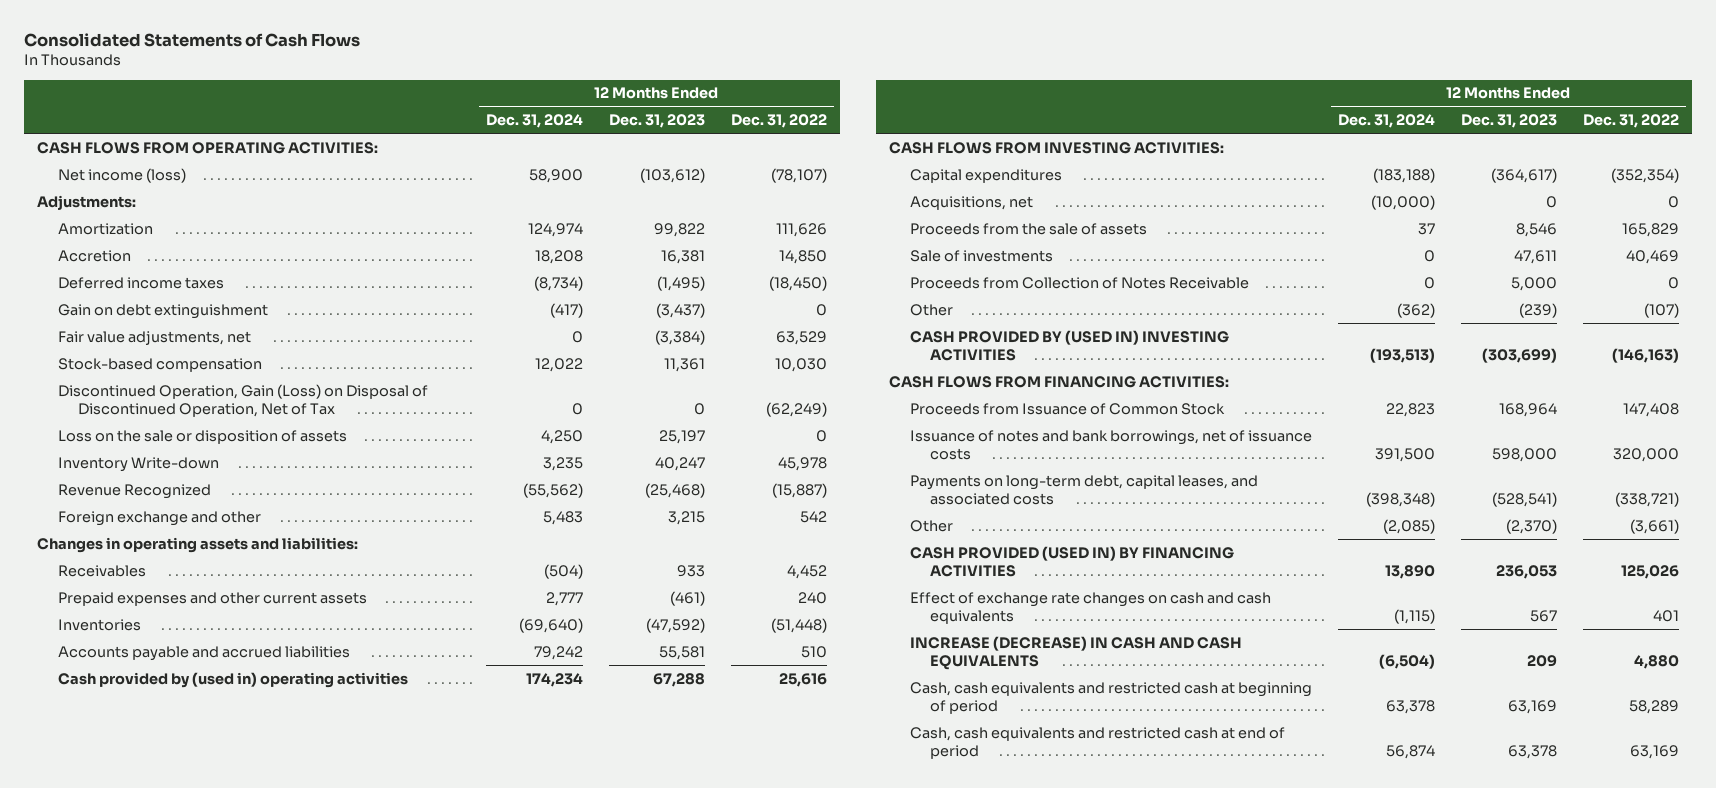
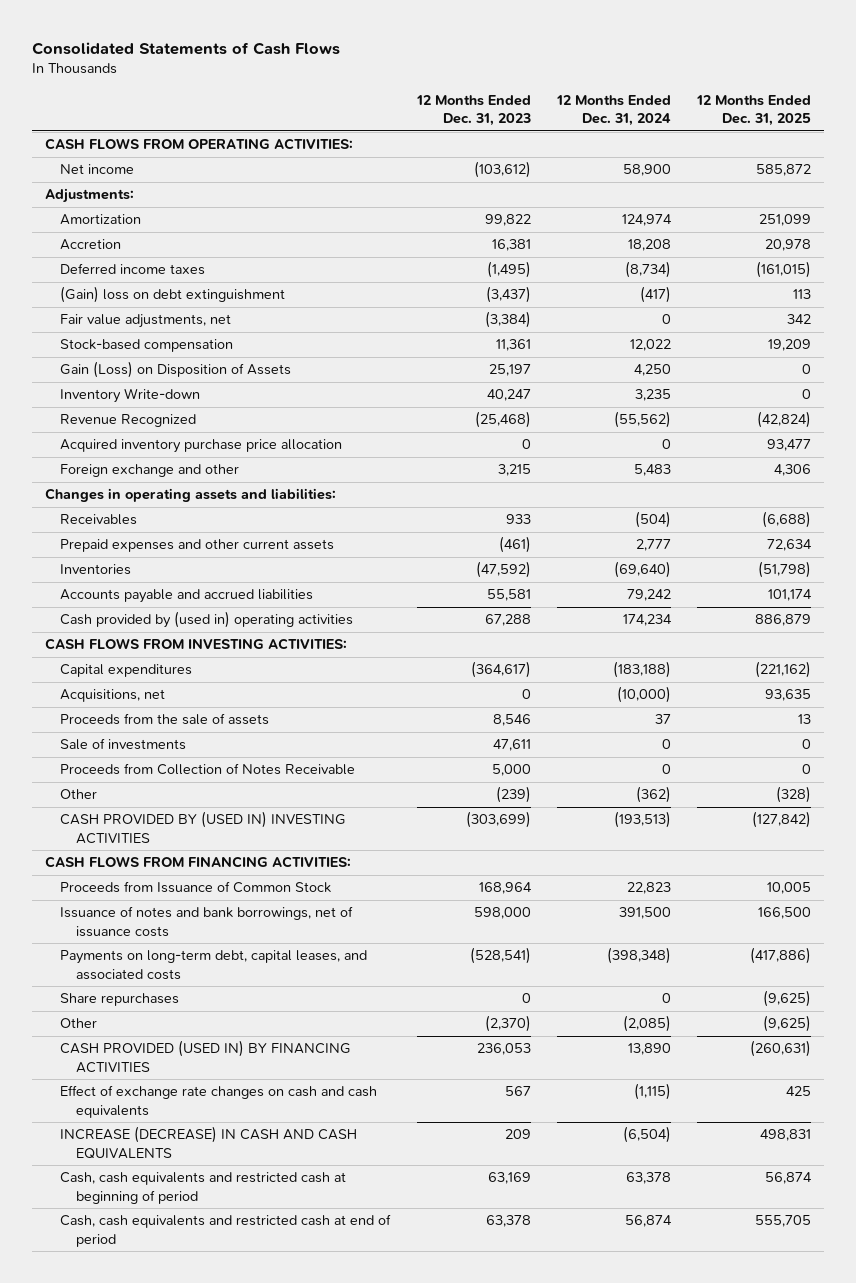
- | 12 Months Ended Dec. 31, 2024 | 12 Months Ended Dec. 31, 2023 | 12 Months Ended Dec. 31, 2022
+ | 12 Months Ended Dec. 31, 2023 | 12 Months Ended Dec. 31, 2024 | 12 Months Ended Dec. 31, 2025
- Net income (loss) | 58,900 | (103,612) | (78,107)
+ Net income | (103,612) | 58,900 | 585,872
- Gain on debt extinguishment | (417) | (3,437) | 0
+ (Gain) loss on debt extinguishment | (3,437) | (417) | 113
- Discontinued Operation, Gain (Loss) on Disposal of Discontinued Operation, Net of Tax | 0 | 0 | (62,249)
- Loss on the sale or disposition of assets | 4,250 | 25,197 | 0
+ Gain (Loss) on Disposition of Assets | 25,197 | 4,250 | 0
+ Acquired inventory purchase price allocation | 0 | 0 | 93,477
+ Share repurchases | 0 | 0 | (9,625)

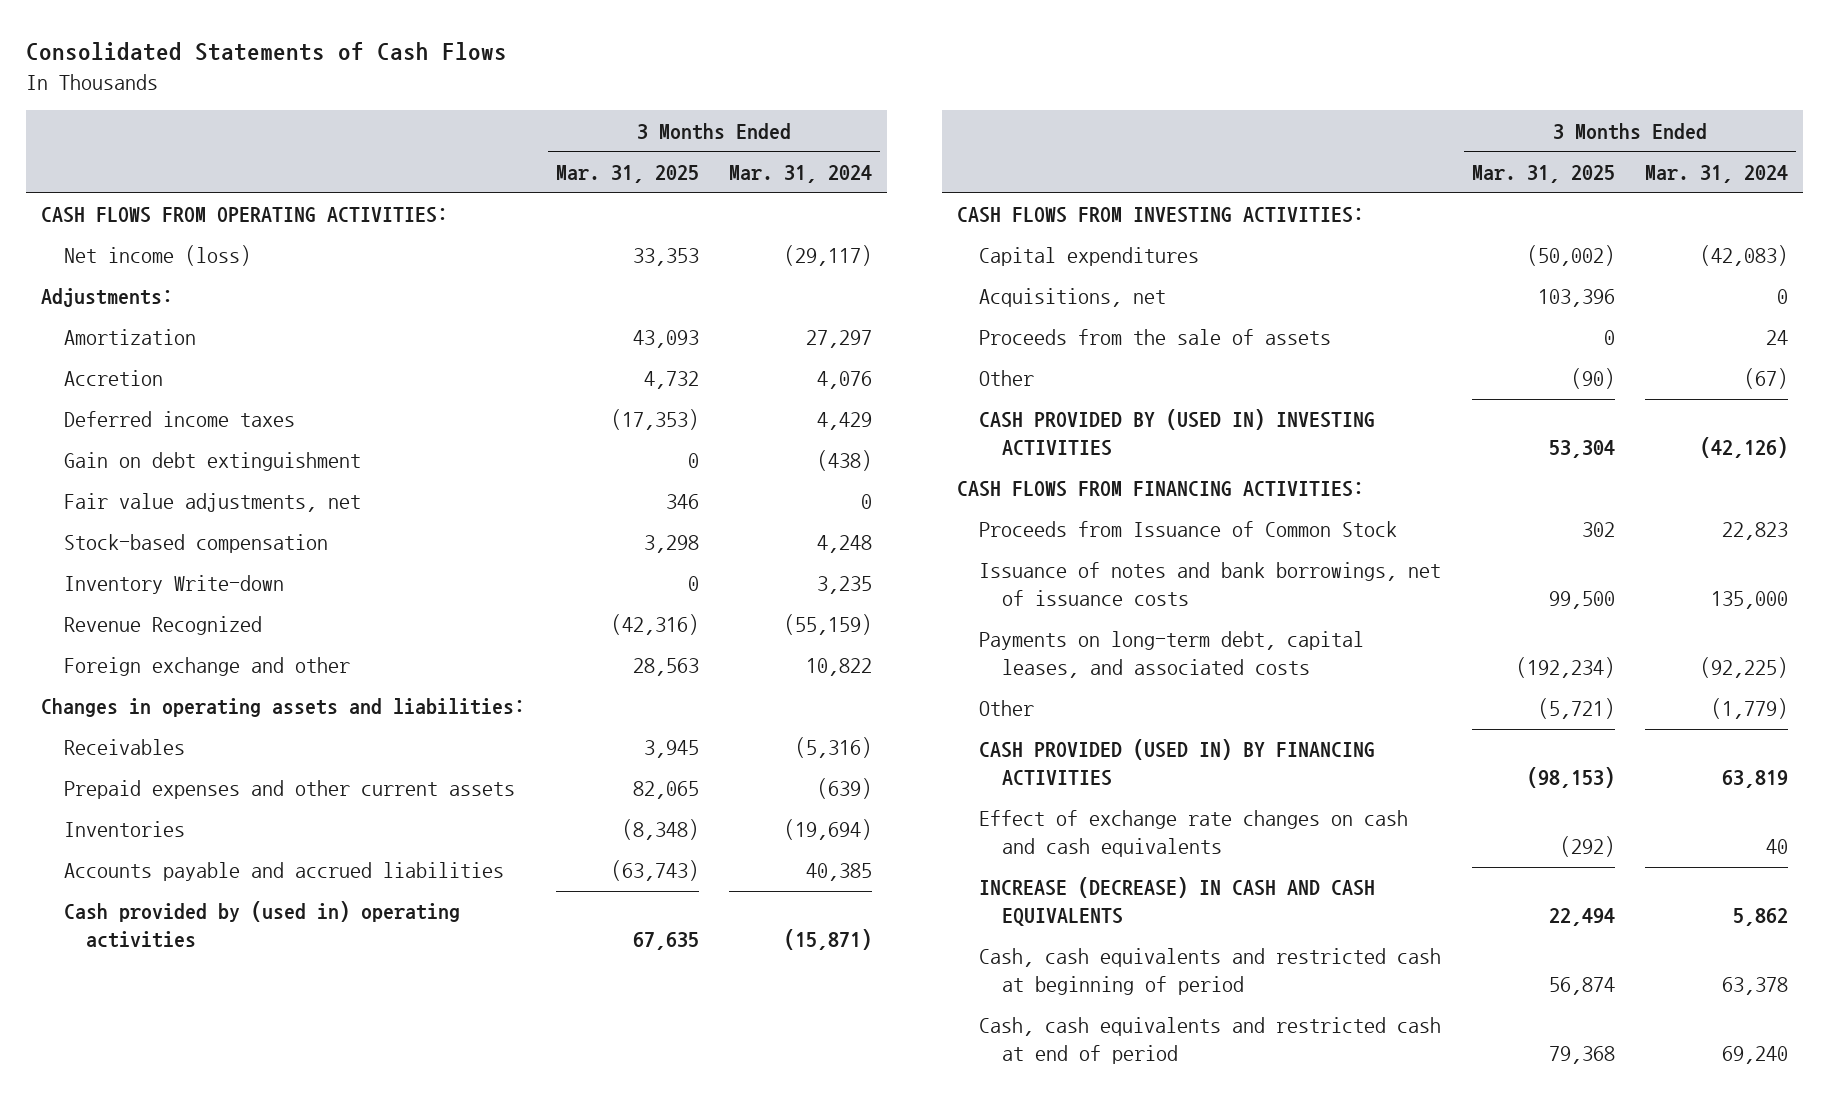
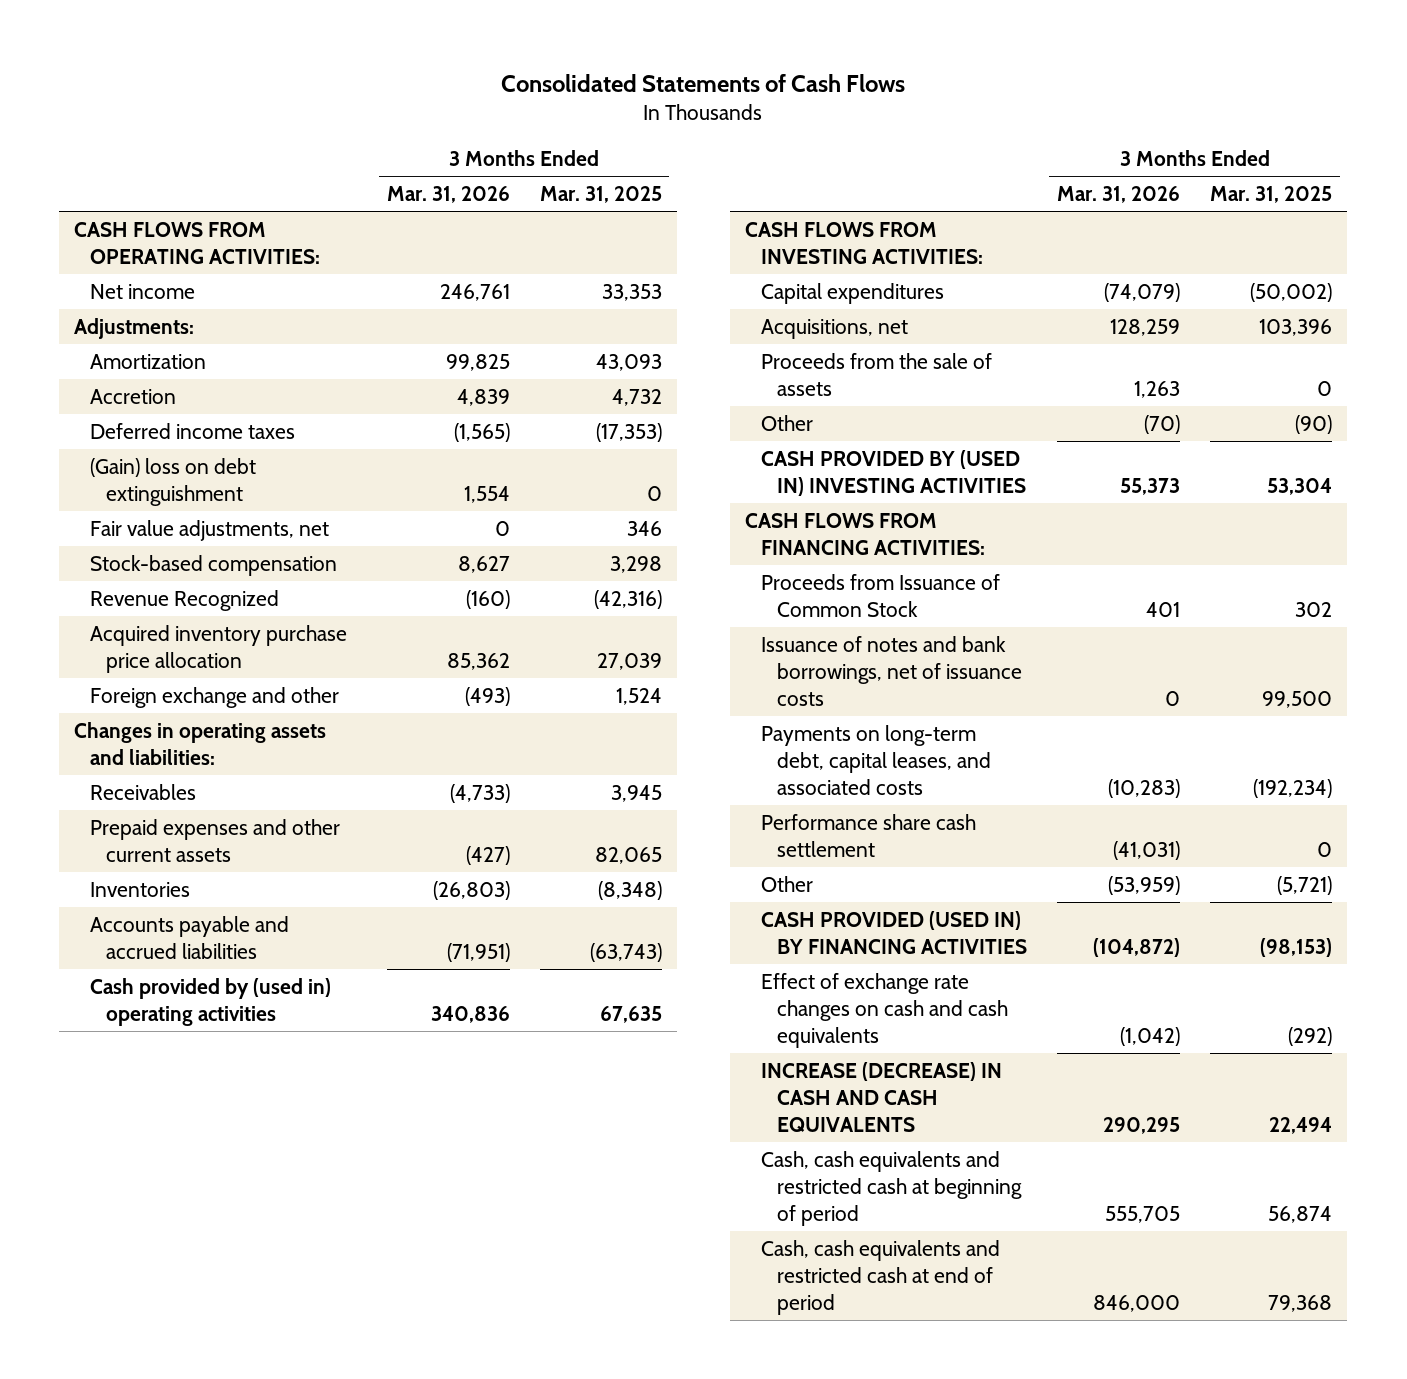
- | 3 Months Ended Mar. 31, 2025 | 3 Months Ended Mar. 31, 2024
+ | 3 Months Ended Mar. 31, 2026 | 3 Months Ended Mar. 31, 2025
- Net income (loss) | 33,353 | (29,117)
+ Net income | 246,761 | 33,353
- Gain on debt extinguishment | 0 | (438)
+ (Gain) loss on debt extinguishment | 1,554 | 0
- Inventory Write-down | 0 | 3,235
- Foreign exchange and other | 28,563 | 10,822
+ Acquired inventory purchase price allocation | 85,362 | 27,039
+ Foreign exchange and other | (493) | 1,524
+ Performance share cash settlement | (41,031) | 0

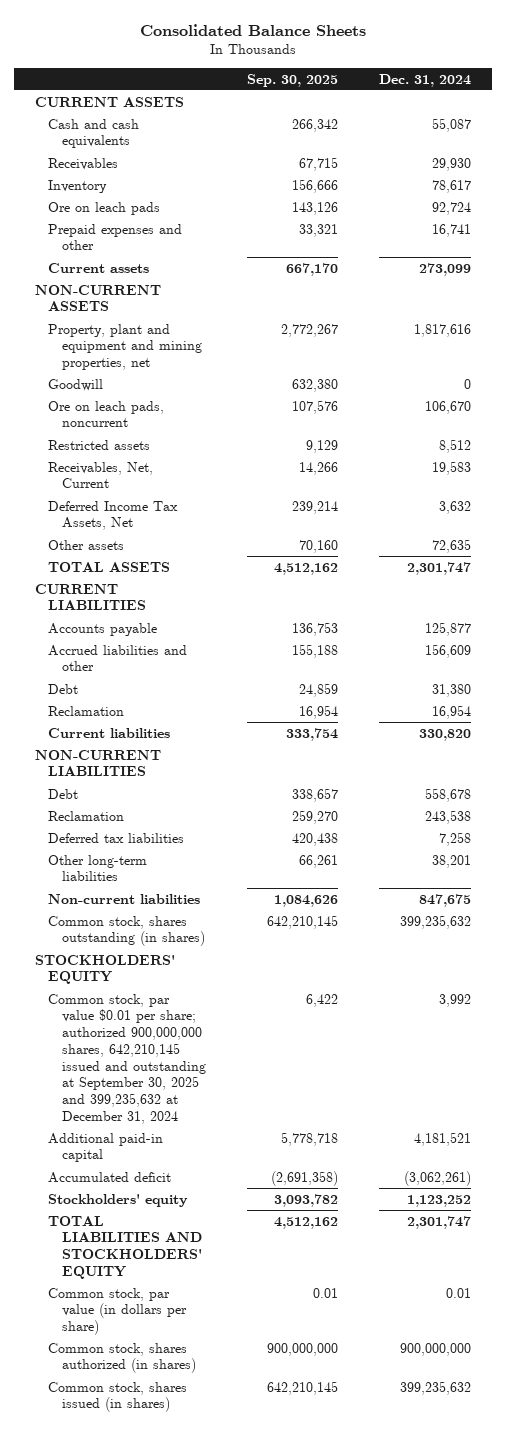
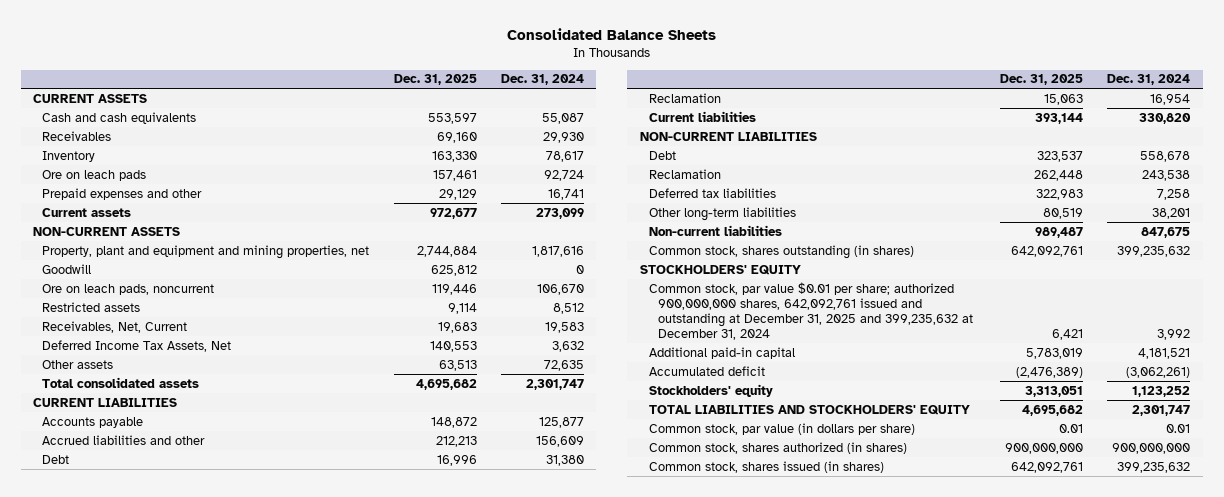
- | Sep. 30, 2025 | Dec. 31, 2024
+ | Dec. 31, 2025 | Dec. 31, 2024
- TOTAL ASSETS | 4,512,162 | 2,301,747
+ Total consolidated assets | 4,695,682 | 2,301,747
- Common stock, par value $0.01 per share; authorized 900,000,000 shares, 642,210,145 issued and outstanding at September 30, 2025 and 399,235,632 at December 31, 2024 | 6,422 | 3,992
+ Common stock, par value $0.01 per share; authorized 900,000,000 shares, 642,092,761 issued and outstanding at December 31, 2025 and 399,235,632 at December 31, 2024 | 6,421 | 3,992

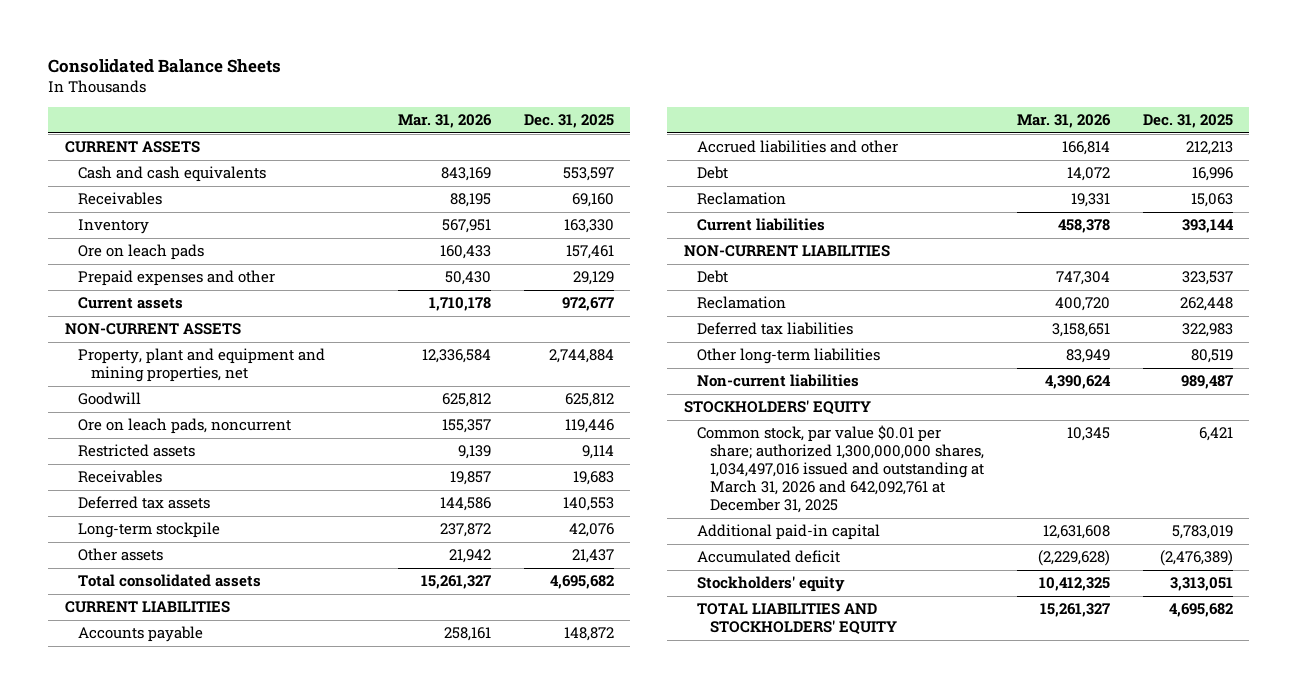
- | Dec. 31, 2025 | Dec. 31, 2024
+ | Mar. 31, 2026 | Dec. 31, 2025
- Receivables, Net, Current | 19,683 | 19,583
- Deferred Income Tax Assets, Net | 140,553 | 3,632
- Other assets | 63,513 | 72,635
+ Receivables | 19,857 | 19,683
+ Deferred tax assets | 144,586 | 140,553
+ Long-term stockpile | 237,872 | 42,076
+ Other assets | 21,942 | 21,437
- Common stock, shares outstanding (in shares) | 642,092,761 | 399,235,632
- Common stock, par value $0.01 per share; authorized 900,000,000 shares, 642,092,761 issued and outstanding at December 31, 2025 and 399,235,632 at December 31, 2024 | 6,421 | 3,992
+ Common stock, par value $0.01 per share; authorized 1,300,000,000 shares, 1,034,497,016 issued and outstanding at March 31, 2026 and 642,092,761 at December 31, 2025 | 10,345 | 6,421
- Common stock, par value (in dollars per share) | 0.01 | 0.01
- Common stock, shares authorized (in shares) | 900,000,000 | 900,000,000
- Common stock, shares issued (in shares) | 642,092,761 | 399,235,632

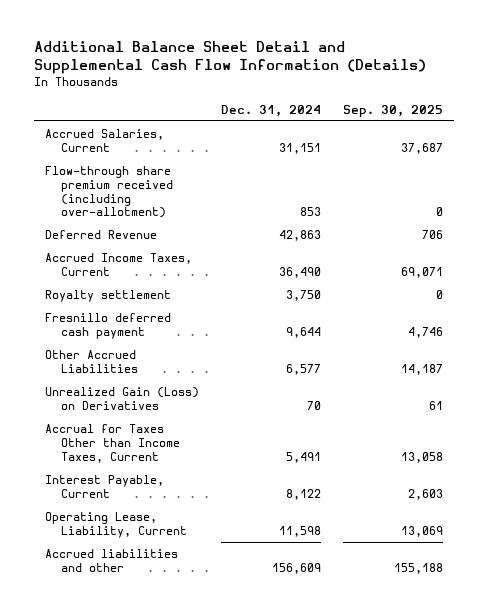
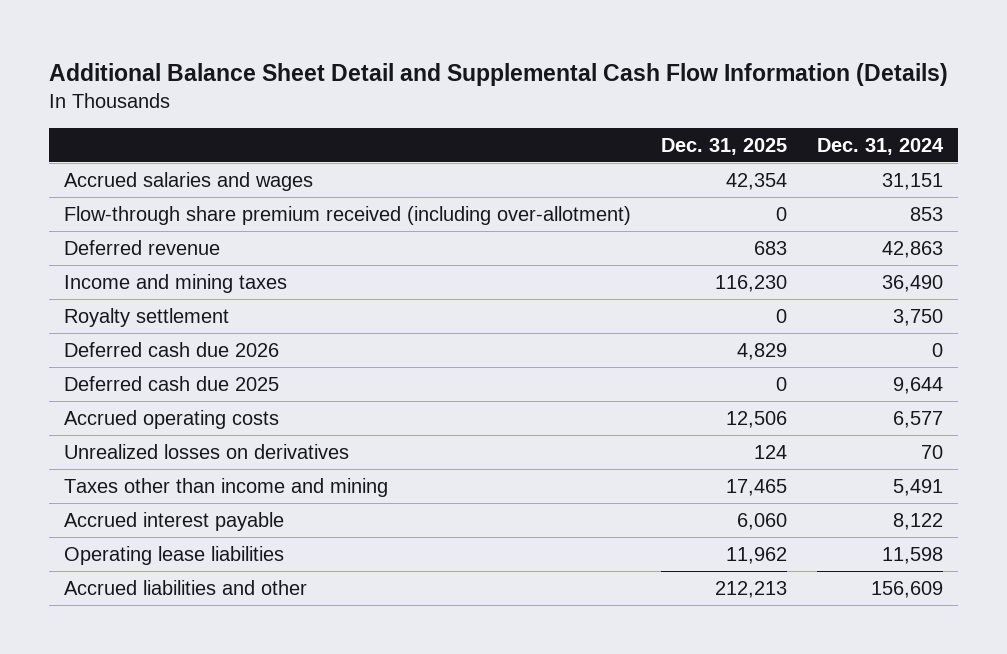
- | Dec. 31, 2024 | Sep. 30, 2025
+ | Dec. 31, 2025 | Dec. 31, 2024
- Accrued Salaries, Current | 31,151 | 37,687
+ Accrued salaries and wages | 42,354 | 31,151
- Deferred Revenue | 42,863 | 706
- Accrued Income Taxes, Current | 36,490 | 69,071
+ Deferred revenue | 683 | 42,863
+ Income and mining taxes | 116,230 | 36,490
- Fresnillo deferred cash payment | 9,644 | 4,746
- Other Accrued Liabilities | 6,577 | 14,187
- Unrealized Gain (Loss) on Derivatives | 70 | 61
- Accrual for Taxes Other than Income Taxes, Current | 5,491 | 13,058
- Interest Payable, Current | 8,122 | 2,603
- Operating Lease, Liability, Current | 11,598 | 13,069
+ Deferred cash due 2026 | 4,829 | 0
+ Deferred cash due 2025 | 0 | 9,644
+ Accrued operating costs | 12,506 | 6,577
+ Unrealized losses on derivatives | 124 | 70
+ Taxes other than income and mining | 17,465 | 5,491
+ Accrued interest payable | 6,060 | 8,122
+ Operating lease liabilities | 11,962 | 11,598

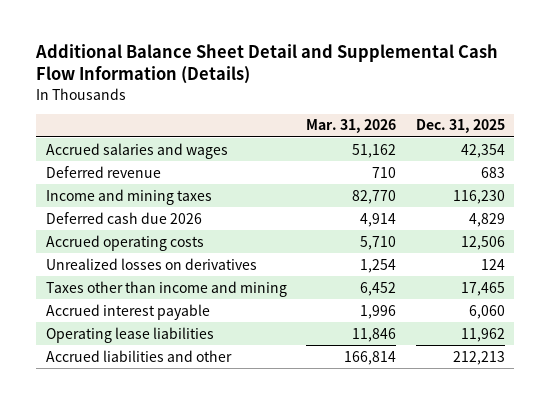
- | Dec. 31, 2025 | Dec. 31, 2024
+ | Mar. 31, 2026 | Dec. 31, 2025
- Flow-through share premium received (including over-allotment) | 0 | 853
- Royalty settlement | 0 | 3,750
- Deferred cash due 2025 | 0 | 9,644

